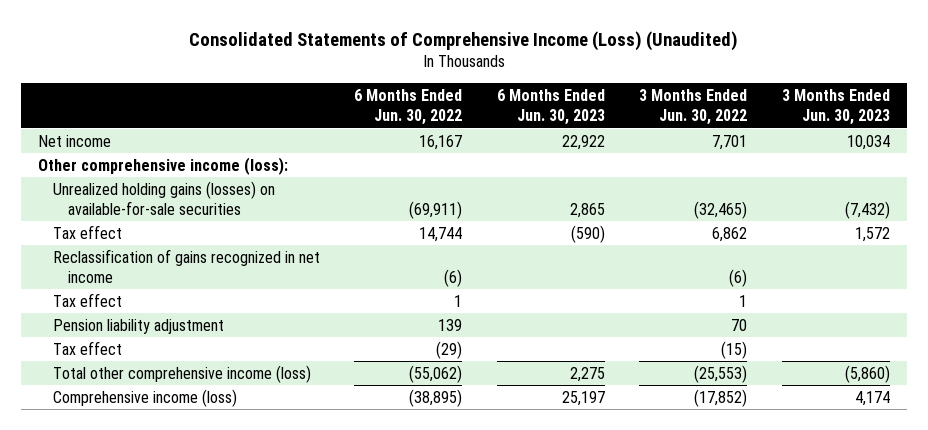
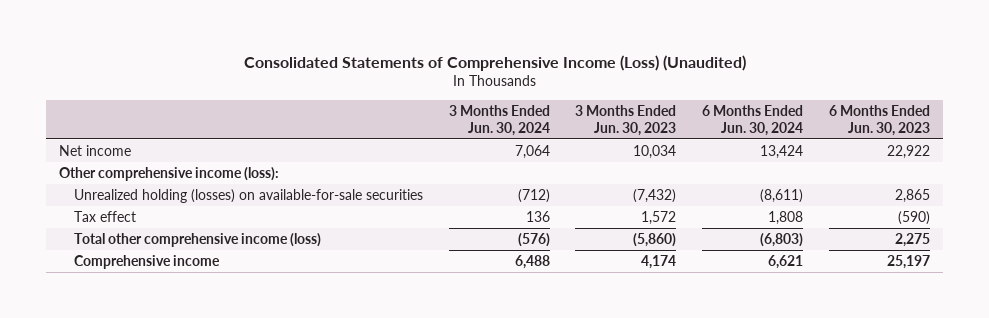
- | 6 Months Ended Jun. 30, 2022 | 6 Months Ended Jun. 30, 2023 | 3 Months Ended Jun. 30, 2022 | 3 Months Ended Jun. 30, 2023
+ | 3 Months Ended Jun. 30, 2024 | 3 Months Ended Jun. 30, 2023 | 6 Months Ended Jun. 30, 2024 | 6 Months Ended Jun. 30, 2023
- Unrealized holding gains (losses) on available-for-sale securities | (69,911) | 2,865 | (32,465) | (7,432)
+ Unrealized holding (losses) on available-for-sale securities | (712) | (7,432) | (8,611) | 2,865
- Reclassification of gains recognized in net income | (6) | | (6) |
- Tax effect | 1 | | 1 |
- Pension liability adjustment | 139 | | 70 |
- Tax effect | (29) | | (15) |
- Comprehensive income (loss) | (38,895) | 25,197 | (17,852) | 4,174
+ Comprehensive income | 6,488 | 4,174 | 6,621 | 25,197

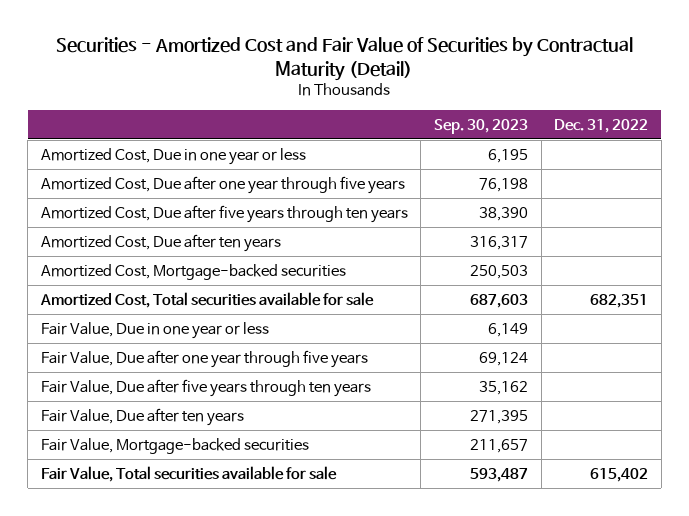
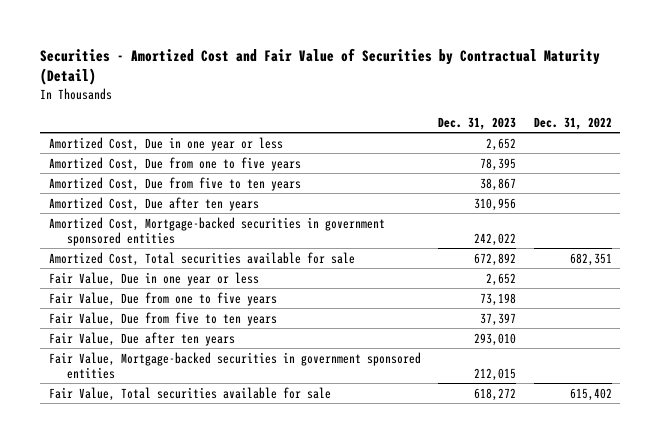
- | Sep. 30, 2023 | Dec. 31, 2022
+ | Dec. 31, 2023 | Dec. 31, 2022
- Amortized Cost, Due after one year through five years | 76,198 |
- Amortized Cost, Due after five years through ten years | 38,390 |
+ Amortized Cost, Due from one to five years | 78,395 |
+ Amortized Cost, Due from five to ten years | 38,867 |
- Amortized Cost, Mortgage-backed securities | 250,503 |
+ Amortized Cost, Mortgage-backed securities in government sponsored entities | 242,022 |
- Fair Value, Due after one year through five years | 69,124 |
- Fair Value, Due after five years through ten years | 35,162 |
+ Fair Value, Due from one to five years | 73,198 |
+ Fair Value, Due from five to ten years | 37,397 |
- Fair Value, Mortgage-backed securities | 211,657 |
+ Fair Value, Mortgage-backed securities in government sponsored entities | 212,015 |

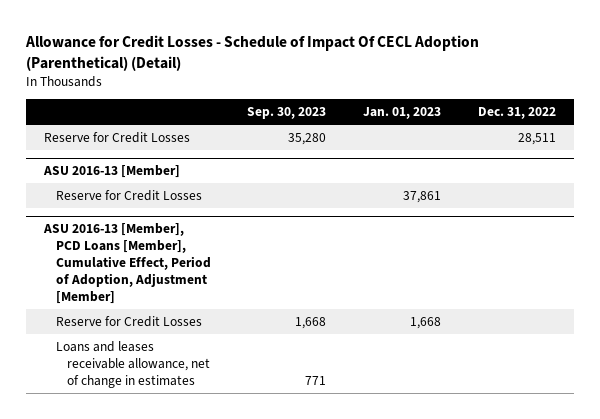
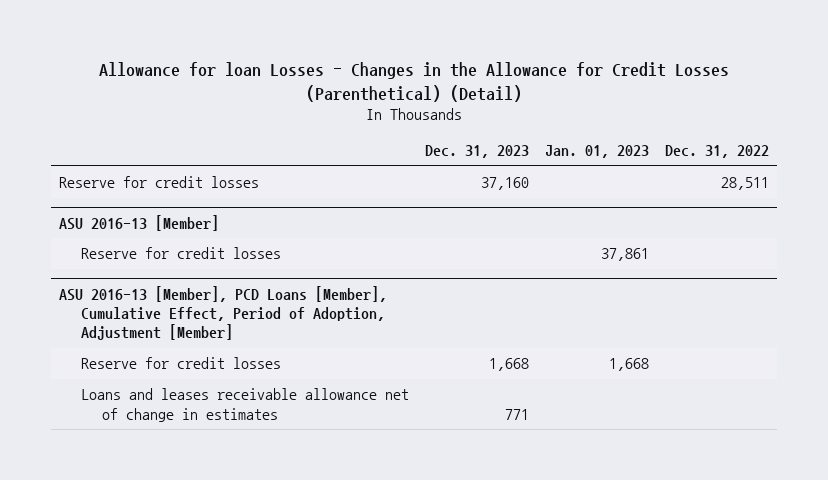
- Allowance for Credit Losses - Schedule of Impact Of CECL Adoption (Parenthetical) (Detail)
+ Allowance for loan Losses - Changes in the Allowance for Credit Losses (Parenthetical) (Detail)
- | Sep. 30, 2023 | Jan. 01, 2023 | Dec. 31, 2022
+ | Dec. 31, 2023 | Jan. 01, 2023 | Dec. 31, 2022
- Reserve for Credit Losses | 35,280 | | 28,511
+ Reserve for credit losses | 37,160 | | 28,511
@ ASU 2016-13 [Member]
- Reserve for Credit Losses | | 37,861 |
+ Reserve for credit losses | | 37,861 |
@ ASU 2016-13 [Member], PCD Loans [Member], Cumulative Effect, Period of Adoption, Adjustment [Member]
- Reserve for Credit Losses | 1,668 | 1,668 |
- Loans and leases receivable allowance, net of change in estimates | 771 | |
+ Reserve for credit losses | 1,668 | 1,668 |
+ Loans and leases receivable allowance net of change in estimates | 771 | |

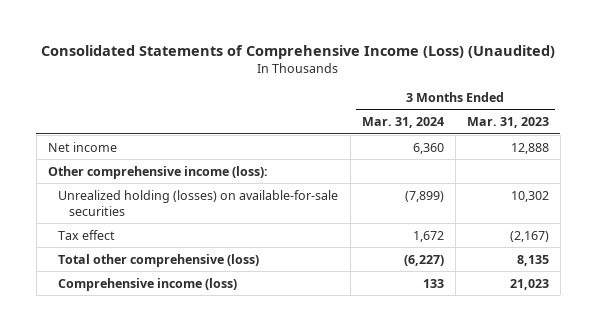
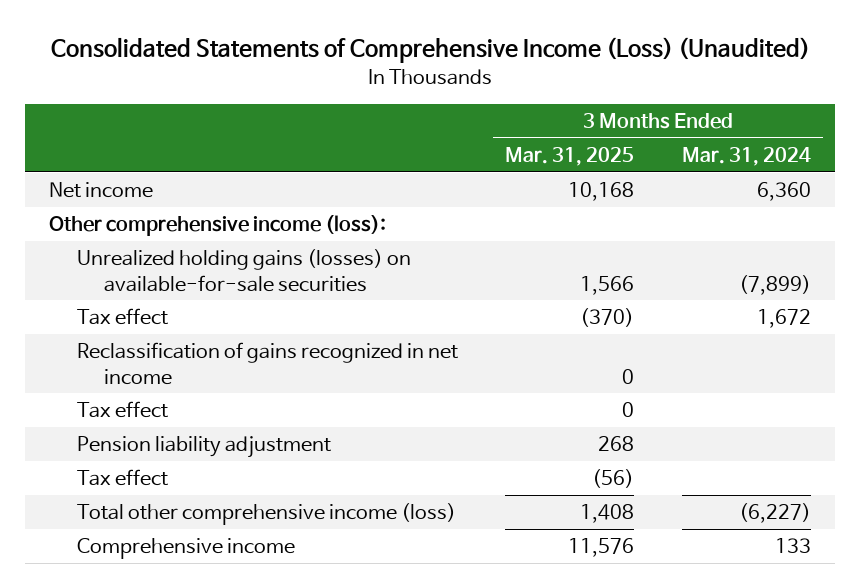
- | 3 Months Ended Mar. 31, 2024 | 3 Months Ended Mar. 31, 2023
+ | 3 Months Ended Mar. 31, 2025 | 3 Months Ended Mar. 31, 2024
- Unrealized holding (losses) on available-for-sale securities | (7,899) | 10,302
+ Unrealized holding gains (losses) on available-for-sale securities | 1,566 | (7,899)
- Total other comprehensive (loss) | (6,227) | 8,135
- Comprehensive income (loss) | 133 | 21,023
+ Reclassification of gains recognized in net income | 0 |
+ Tax effect | 0 |
+ Pension liability adjustment | 268 |
+ Tax effect | (56) |
+ Total other comprehensive income (loss) | 1,408 | (6,227)
+ Comprehensive income | 11,576 | 133

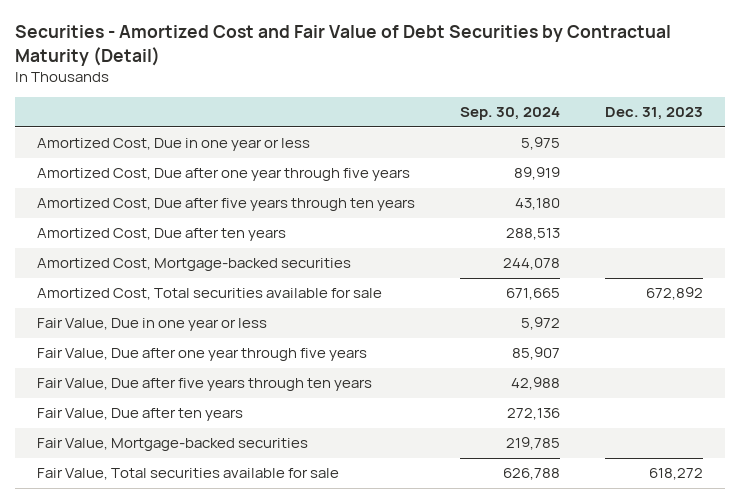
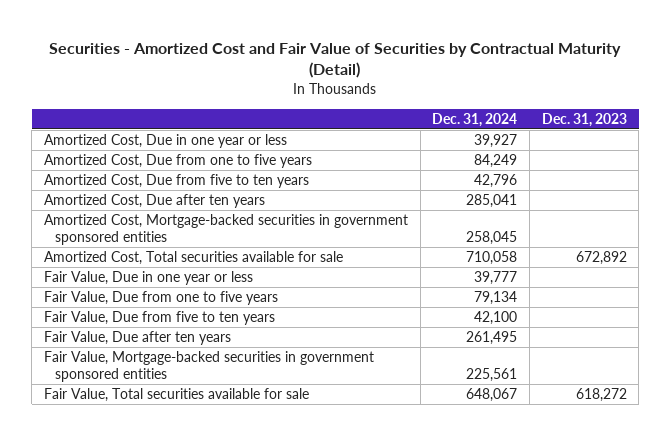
- Securities - Amortized Cost and Fair Value of Debt Securities by Contractual Maturity (Detail)
+ Securities - Amortized Cost and Fair Value of Securities by Contractual Maturity (Detail)
- | Sep. 30, 2024 | Dec. 31, 2023
+ | Dec. 31, 2024 | Dec. 31, 2023
- Amortized Cost, Due after one year through five years | 89,919 |
- Amortized Cost, Due after five years through ten years | 43,180 |
+ Amortized Cost, Due from one to five years | 84,249 |
+ Amortized Cost, Due from five to ten years | 42,796 |
- Amortized Cost, Mortgage-backed securities | 244,078 |
+ Amortized Cost, Mortgage-backed securities in government sponsored entities | 258,045 |
- Fair Value, Due after one year through five years | 85,907 |
- Fair Value, Due after five years through ten years | 42,988 |
+ Fair Value, Due from one to five years | 79,134 |
+ Fair Value, Due from five to ten years | 42,100 |
- Fair Value, Mortgage-backed securities | 219,785 |
+ Fair Value, Mortgage-backed securities in government sponsored entities | 225,561 |

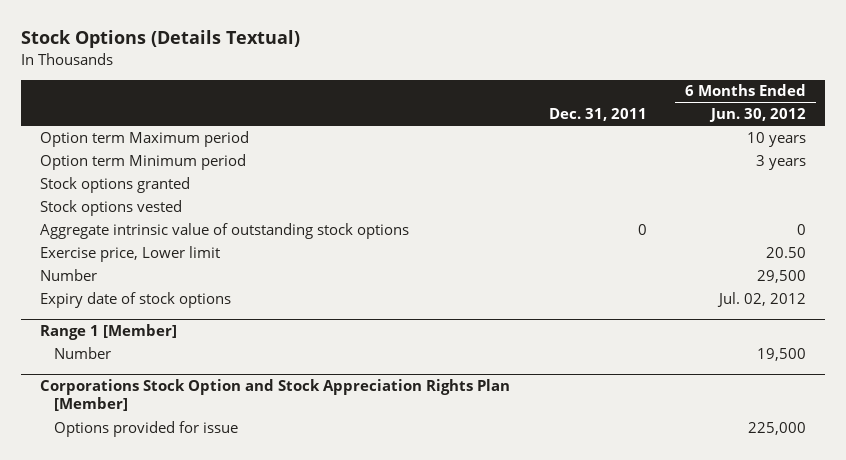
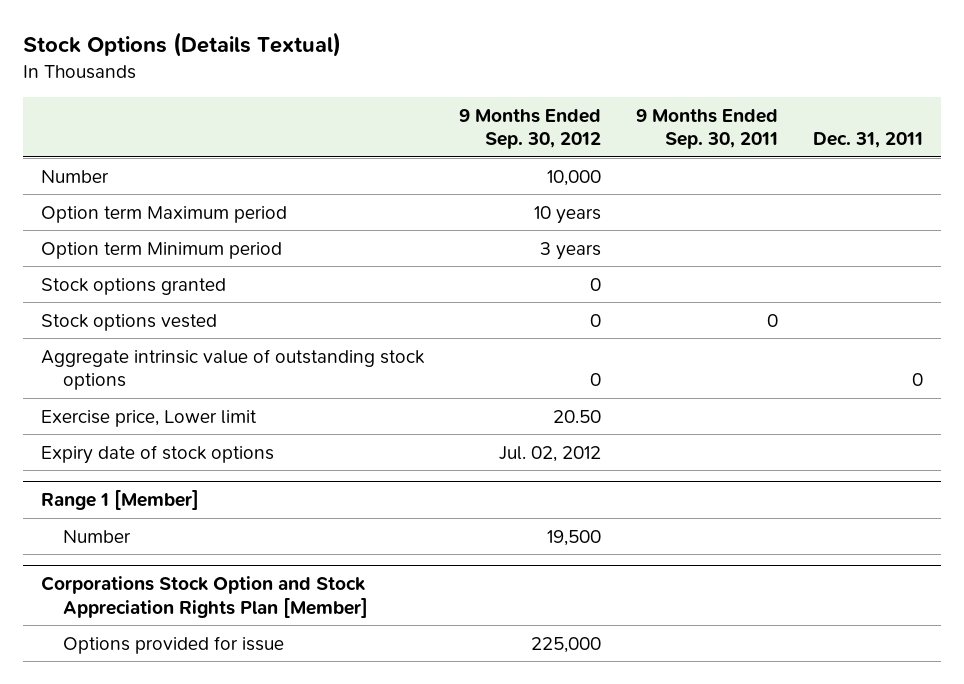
- | Dec. 31, 2011 | 6 Months Ended Jun. 30, 2012
+ | 9 Months Ended Sep. 30, 2012 | 9 Months Ended Sep. 30, 2011 | Dec. 31, 2011
moved up: Number | 10,000 | |

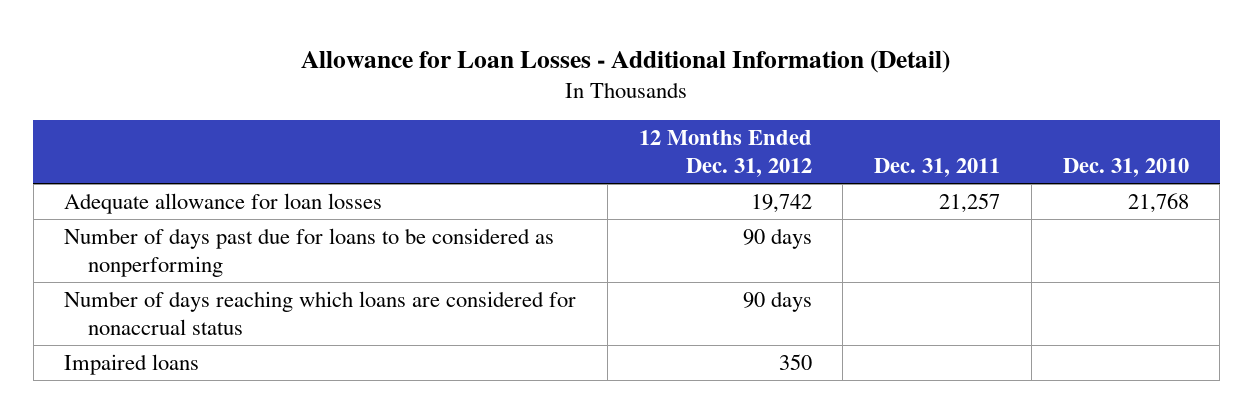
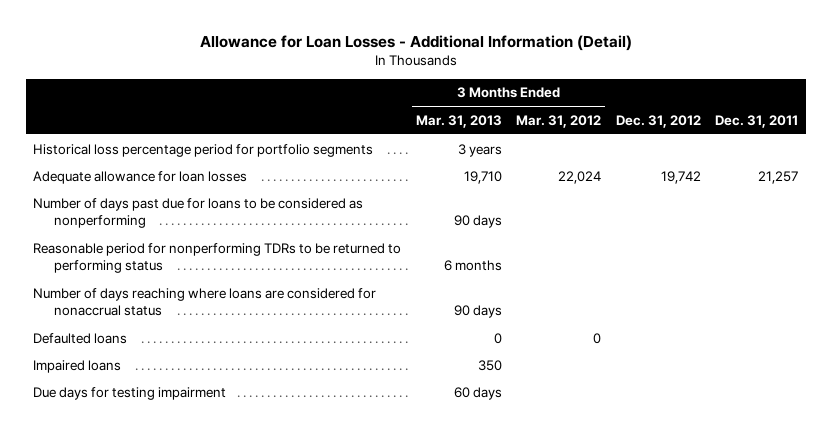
- | 12 Months Ended Dec. 31, 2012 | Dec. 31, 2011 | Dec. 31, 2010
+ | 3 Months Ended Mar. 31, 2013 | 3 Months Ended Mar. 31, 2012 | Dec. 31, 2012 | Dec. 31, 2011
+ Historical loss percentage period for portfolio segments | 3 years | | |
- Number of days reaching which loans are considered for nonaccrual status | 90 days | |
+ Reasonable period for nonperforming TDRs to be returned to performing status | 6 months | | |
+ Number of days reaching where loans are considered for nonaccrual status | 90 days | | |
+ Defaulted loans | 0 | 0 | |
+ Due days for testing impairment | 60 days | | |

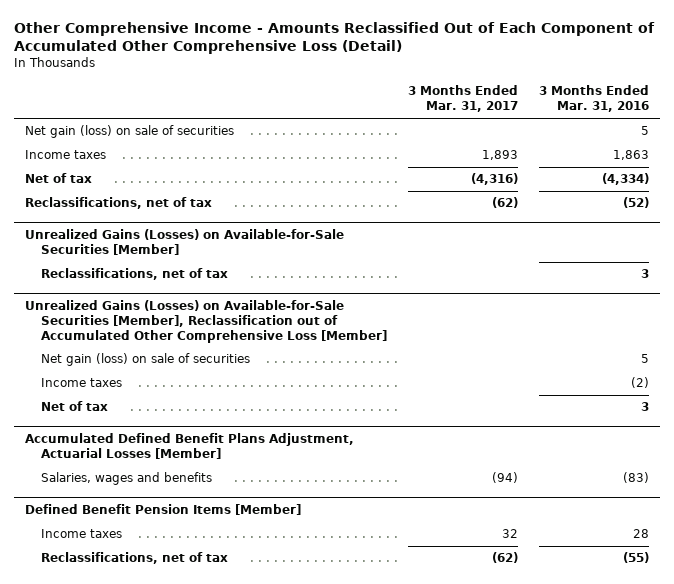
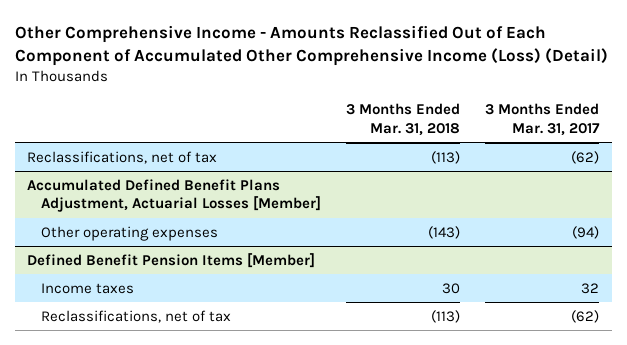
- Other Comprehensive Income - Amounts Reclassified Out of Each Component of Accumulated Other Comprehensive Loss (Detail)
+ Other Comprehensive Income - Amounts Reclassified Out of Each Component of Accumulated Other Comprehensive Income (Loss) (Detail)
- | 3 Months Ended Mar. 31, 2017 | 3 Months Ended Mar. 31, 2016
+ | 3 Months Ended Mar. 31, 2018 | 3 Months Ended Mar. 31, 2017
- Net gain (loss) on sale of securities | | 5
- Income taxes | 1,893 | 1,863
- Net of tax | (4,316) | (4,334)
- Unrealized Gains (Losses) on Available-for-Sale Securities [Member]
- Reclassifications, net of tax | | 3
- Unrealized Gains (Losses) on Available-for-Sale Securities [Member], Reclassification out of Accumulated Other Comprehensive Loss [Member]
- Net gain (loss) on sale of securities | | 5
- Income taxes | | (2)
- Net of tax | | 3
@ Accumulated Defined Benefit Plans Adjustment, Actuarial Losses [Member]
- Salaries, wages and benefits | (94) | (83)
+ Other operating expenses | (143) | (94)

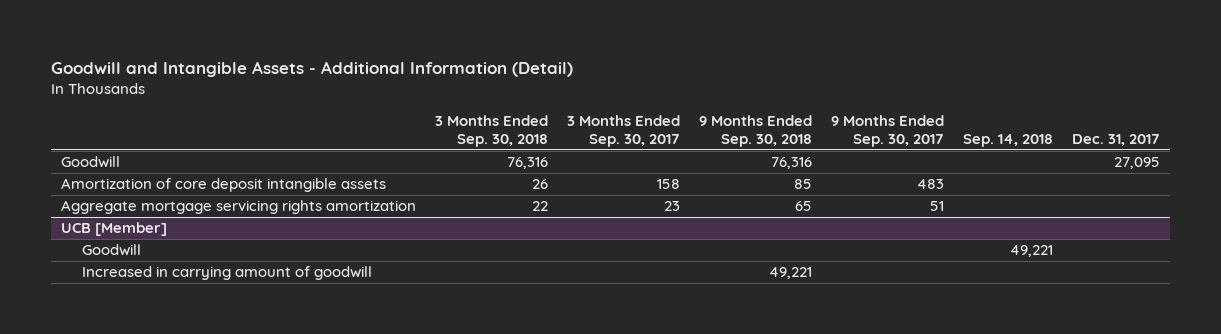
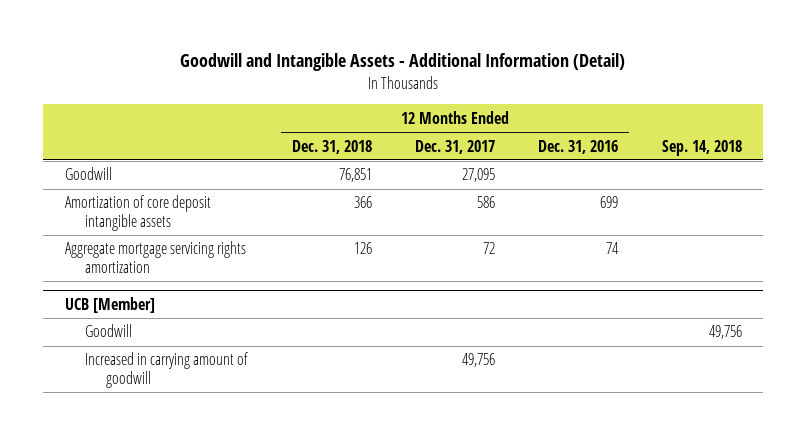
- | 3 Months Ended Sep. 30, 2018 | 3 Months Ended Sep. 30, 2017 | 9 Months Ended Sep. 30, 2018 | 9 Months Ended Sep. 30, 2017 | Sep. 14, 2018 | Dec. 31, 2017
+ | 12 Months Ended Dec. 31, 2018 | 12 Months Ended Dec. 31, 2017 | 12 Months Ended Dec. 31, 2016 | Sep. 14, 2018
@ UCB [Member]
- Goodwill | | | | | 49,221 |
+ Goodwill | | | | 49,756

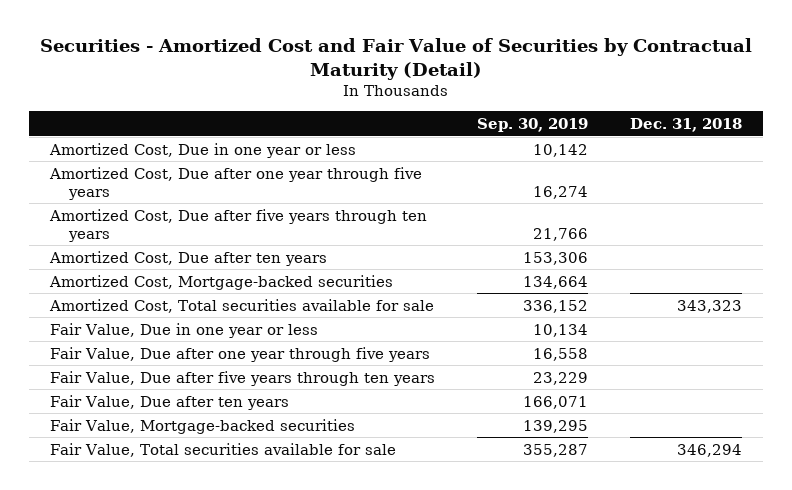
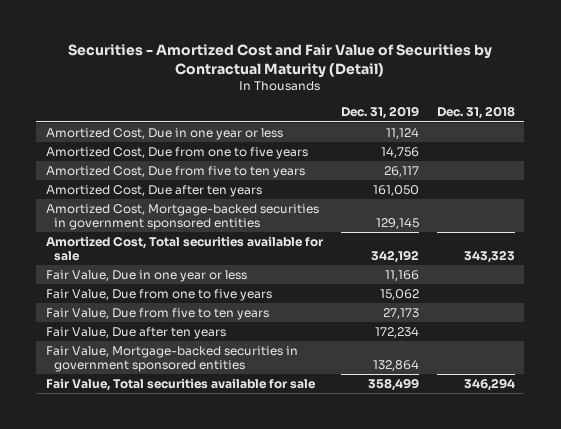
- | Sep. 30, 2019 | Dec. 31, 2018
+ | Dec. 31, 2019 | Dec. 31, 2018
- Amortized Cost, Due after one year through five years | 16,274 |
- Amortized Cost, Due after five years through ten years | 21,766 |
+ Amortized Cost, Due from one to five years | 14,756 |
+ Amortized Cost, Due from five to ten years | 26,117 |
- Amortized Cost, Mortgage-backed securities | 134,664 |
+ Amortized Cost, Mortgage-backed securities in government sponsored entities | 129,145 |
- Fair Value, Due after one year through five years | 16,558 |
- Fair Value, Due after five years through ten years | 23,229 |
+ Fair Value, Due from one to five years | 15,062 |
+ Fair Value, Due from five to ten years | 27,173 |
- Fair Value, Mortgage-backed securities | 139,295 |
+ Fair Value, Mortgage-backed securities in government sponsored entities | 132,864 |

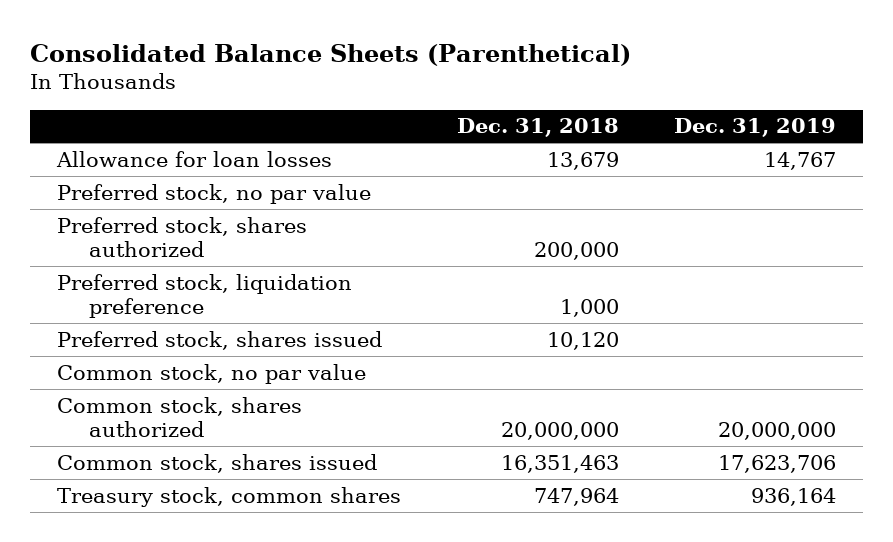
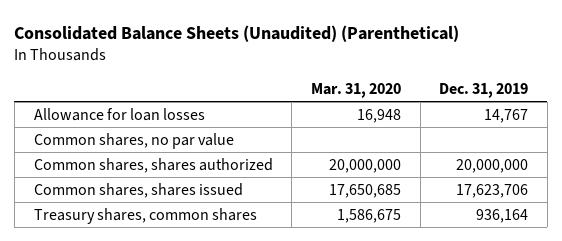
- Consolidated Balance Sheets (Parenthetical)
+ Consolidated Balance Sheets (Unaudited) (Parenthetical)
- | Dec. 31, 2018 | Dec. 31, 2019
+ | Mar. 31, 2020 | Dec. 31, 2019
- Preferred stock, no par value
- Preferred stock, shares authorized | 200,000 |
- Preferred stock, liquidation preference | 1,000 |
- Preferred stock, shares issued | 10,120 |
- Common stock, no par value
- Common stock, shares authorized | 20,000,000 | 20,000,000
- Common stock, shares issued | 16,351,463 | 17,623,706
- Treasury stock, common shares | 747,964 | 936,164
+ Common shares, no par value
+ Common shares, shares authorized | 20,000,000 | 20,000,000
+ Common shares, shares issued | 17,650,685 | 17,623,706
+ Treasury shares, common shares | 1,586,675 | 936,164

